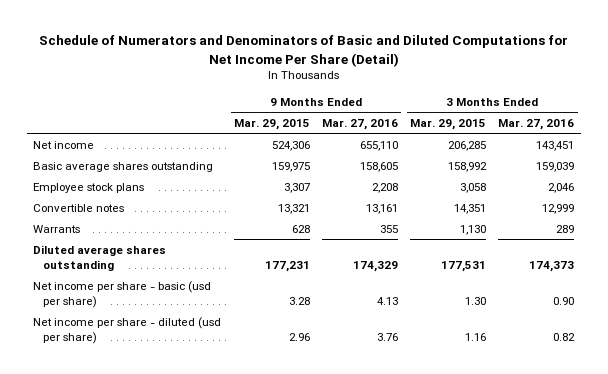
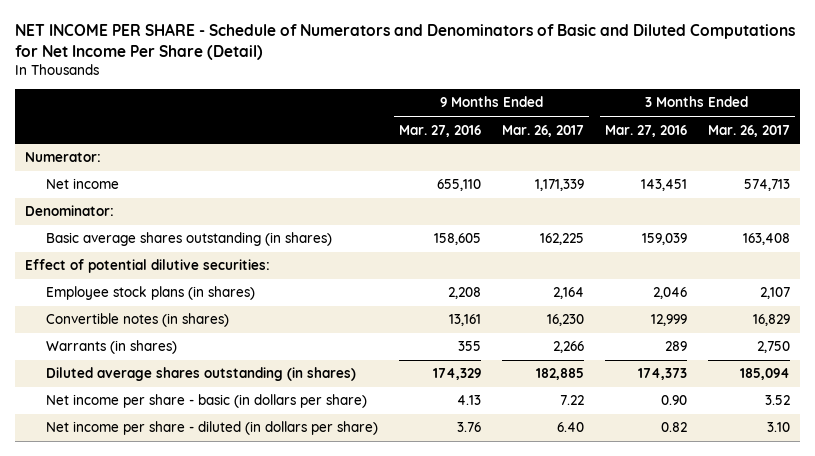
- Schedule of Numerators and Denominators of Basic and Diluted Computations for Net Income Per Share (Detail)
+ NET INCOME PER SHARE - Schedule of Numerators and Denominators of Basic and Diluted Computations for Net Income Per Share (Detail)
- | 9 Months Ended Mar. 29, 2015 | 9 Months Ended Mar. 27, 2016 | 3 Months Ended Mar. 29, 2015 | 3 Months Ended Mar. 27, 2016
+ | 9 Months Ended Mar. 27, 2016 | 9 Months Ended Mar. 26, 2017 | 3 Months Ended Mar. 27, 2016 | 3 Months Ended Mar. 26, 2017
+ Numerator:
- Basic average shares outstanding | 159,975 | 158,605 | 158,992 | 159,039
- Employee stock plans | 3,307 | 2,208 | 3,058 | 2,046
- Convertible notes | 13,321 | 13,161 | 14,351 | 12,999
- Warrants | 628 | 355 | 1,130 | 289
- Diluted average shares outstanding | 177,231 | 174,329 | 177,531 | 174,373
- Net income per share - basic (usd per share) | 3.28 | 4.13 | 1.30 | 0.90
- Net income per share - diluted (usd per share) | 2.96 | 3.76 | 1.16 | 0.82
+ Denominator:
+ Basic average shares outstanding (in shares) | 158,605 | 162,225 | 159,039 | 163,408
+ Effect of potential dilutive securities:
+ Employee stock plans (in shares) | 2,208 | 2,164 | 2,046 | 2,107
+ Convertible notes (in shares) | 13,161 | 16,230 | 12,999 | 16,829
+ Warrants (in shares) | 355 | 2,266 | 289 | 2,750
+ Diluted average shares outstanding (in shares) | 174,329 | 182,885 | 174,373 | 185,094
+ Net income per share - basic (in dollars per share) | 4.13 | 7.22 | 0.90 | 3.52
+ Net income per share - diluted (in dollars per share) | 3.76 | 6.40 | 0.82 | 3.10

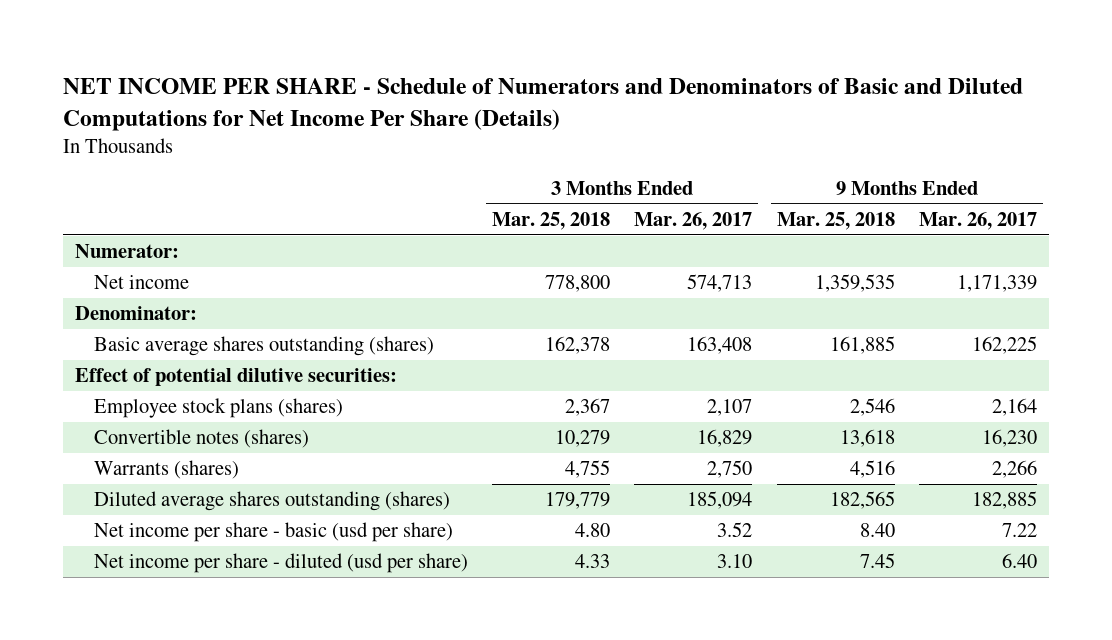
- NET INCOME PER SHARE - Schedule of Numerators and Denominators of Basic and Diluted Computations for Net Income Per Share (Detail)
+ NET INCOME PER SHARE - Schedule of Numerators and Denominators of Basic and Diluted Computations for Net Income Per Share (Details)
- | 9 Months Ended Mar. 27, 2016 | 9 Months Ended Mar. 26, 2017 | 3 Months Ended Mar. 27, 2016 | 3 Months Ended Mar. 26, 2017
+ | 3 Months Ended Mar. 25, 2018 | 3 Months Ended Mar. 26, 2017 | 9 Months Ended Mar. 25, 2018 | 9 Months Ended Mar. 26, 2017
- Basic average shares outstanding (in shares) | 158,605 | 162,225 | 159,039 | 163,408
+ Basic average shares outstanding (shares) | 162,378 | 163,408 | 161,885 | 162,225
- Employee stock plans (in shares) | 2,208 | 2,164 | 2,046 | 2,107
- Convertible notes (in shares) | 13,161 | 16,230 | 12,999 | 16,829
- Warrants (in shares) | 355 | 2,266 | 289 | 2,750
- Diluted average shares outstanding (in shares) | 174,329 | 182,885 | 174,373 | 185,094
- Net income per share - basic (in dollars per share) | 4.13 | 7.22 | 0.90 | 3.52
- Net income per share - diluted (in dollars per share) | 3.76 | 6.40 | 0.82 | 3.10
+ Employee stock plans (shares) | 2,367 | 2,107 | 2,546 | 2,164
+ Convertible notes (shares) | 10,279 | 16,829 | 13,618 | 16,230
+ Warrants (shares) | 4,755 | 2,750 | 4,516 | 2,266
+ Diluted average shares outstanding (shares) | 179,779 | 185,094 | 182,565 | 182,885
+ Net income per share - basic (usd per share) | 4.80 | 3.52 | 8.40 | 7.22
+ Net income per share - diluted (usd per share) | 4.33 | 3.10 | 7.45 | 6.40

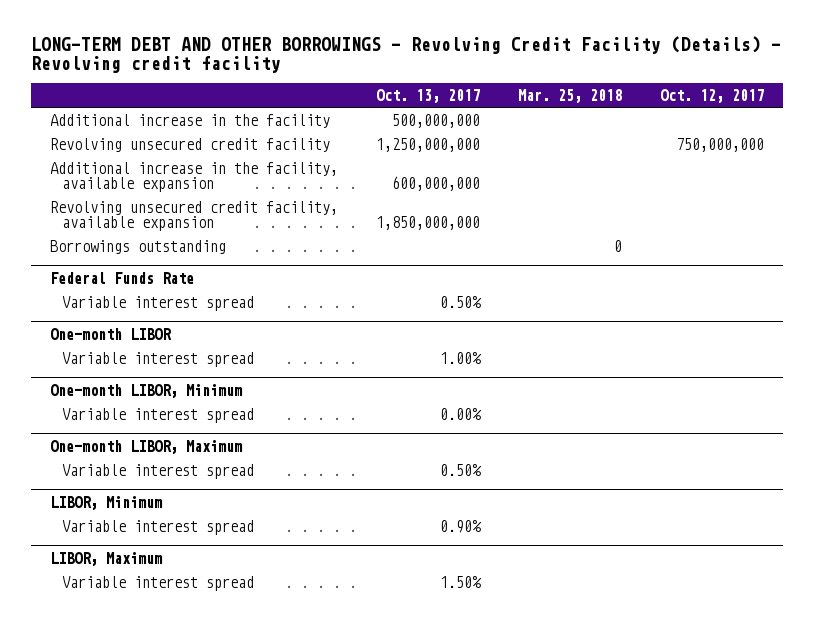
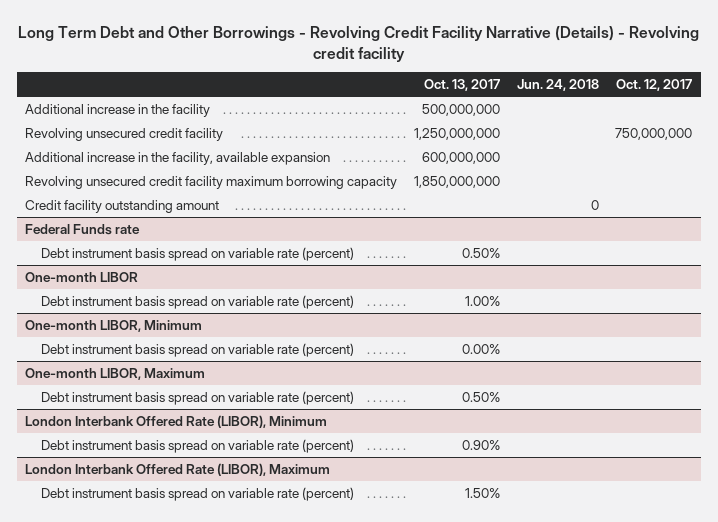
- LONG-TERM DEBT AND OTHER BORROWINGS - Revolving Credit Facility (Details) - Revolving credit facility
+ Long Term Debt and Other Borrowings - Revolving Credit Facility Narrative (Details) - Revolving credit facility
- | Oct. 13, 2017 | Mar. 25, 2018 | Oct. 12, 2017
+ | Oct. 13, 2017 | Jun. 24, 2018 | Oct. 12, 2017
- Revolving unsecured credit facility, available expansion | 1,850,000,000 | |
- Borrowings outstanding | | 0 |
- Federal Funds Rate
- Variable interest spread | 0.50% | |
+ Revolving unsecured credit facility maximum borrowing capacity | 1,850,000,000 | |
+ Credit facility outstanding amount | | 0 |
+ Federal Funds rate
+ Debt instrument basis spread on variable rate (percent) | 0.50% | |
@ One-month LIBOR
- Variable interest spread | 1.00% | |
+ Debt instrument basis spread on variable rate (percent) | 1.00% | |
@ One-month LIBOR, Minimum
- Variable interest spread | 0.00% | |
+ Debt instrument basis spread on variable rate (percent) | 0.00% | |
@ One-month LIBOR, Maximum
- Variable interest spread | 0.50% | |
- LIBOR, Minimum
- Variable interest spread | 0.90% | |
- LIBOR, Maximum
- Variable interest spread | 1.50% | |
@ One-month LIBOR, Maximum
+ Debt instrument basis spread on variable rate (percent) | 0.50% | |
+ London Interbank Offered Rate (LIBOR), Minimum
+ Debt instrument basis spread on variable rate (percent) | 0.90% | |
+ London Interbank Offered Rate (LIBOR), Maximum
+ Debt instrument basis spread on variable rate (percent) | 1.50% | |

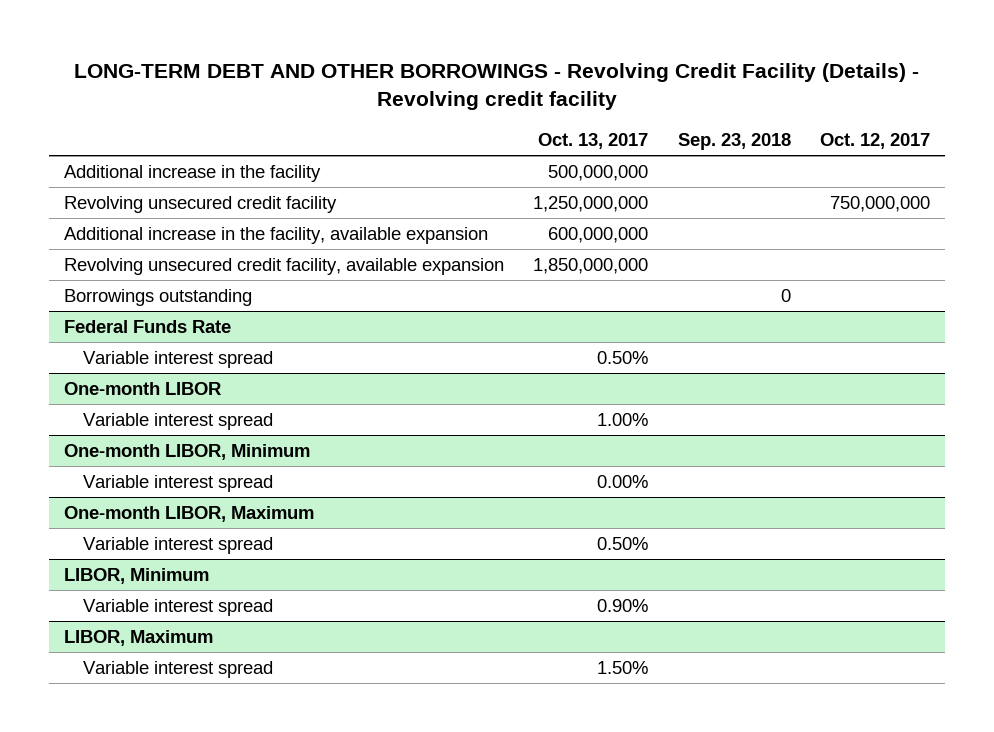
- Long Term Debt and Other Borrowings - Revolving Credit Facility Narrative (Details) - Revolving credit facility
+ LONG-TERM DEBT AND OTHER BORROWINGS - Revolving Credit Facility (Details) - Revolving credit facility
- | Oct. 13, 2017 | Jun. 24, 2018 | Oct. 12, 2017
+ | Oct. 13, 2017 | Sep. 23, 2018 | Oct. 12, 2017
- Revolving unsecured credit facility maximum borrowing capacity | 1,850,000,000 | |
- Credit facility outstanding amount | | 0 |
- Federal Funds rate
- Debt instrument basis spread on variable rate (percent) | 0.50% | |
+ Revolving unsecured credit facility, available expansion | 1,850,000,000 | |
+ Borrowings outstanding | | 0 |
+ Federal Funds Rate
+ Variable interest spread | 0.50% | |
@ One-month LIBOR
- Debt instrument basis spread on variable rate (percent) | 1.00% | |
+ Variable interest spread | 1.00% | |
@ One-month LIBOR, Minimum
- Debt instrument basis spread on variable rate (percent) | 0.00% | |
+ Variable interest spread | 0.00% | |
@ One-month LIBOR, Maximum
- Debt instrument basis spread on variable rate (percent) | 0.50% | |
- London Interbank Offered Rate (LIBOR), Minimum
- Debt instrument basis spread on variable rate (percent) | 0.90% | |
- London Interbank Offered Rate (LIBOR), Maximum
- Debt instrument basis spread on variable rate (percent) | 1.50% | |
@ One-month LIBOR, Maximum
+ Variable interest spread | 0.50% | |
+ LIBOR, Minimum
+ Variable interest spread | 0.90% | |
+ LIBOR, Maximum
+ Variable interest spread | 1.50% | |

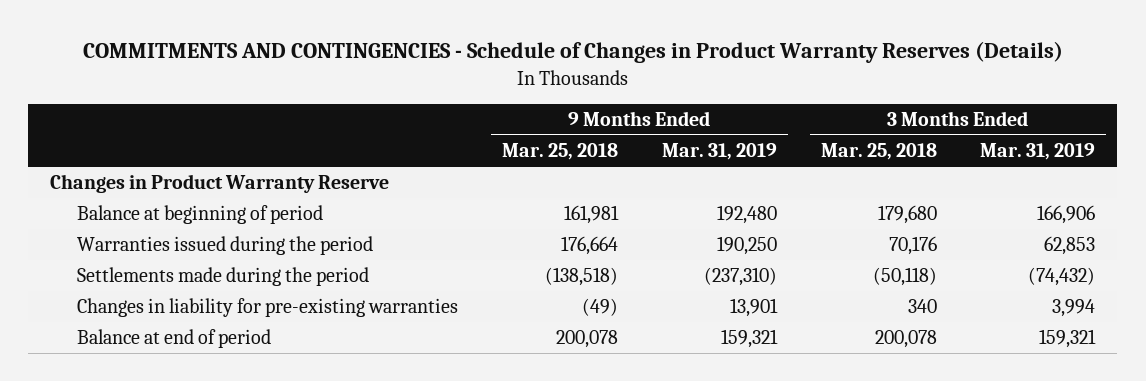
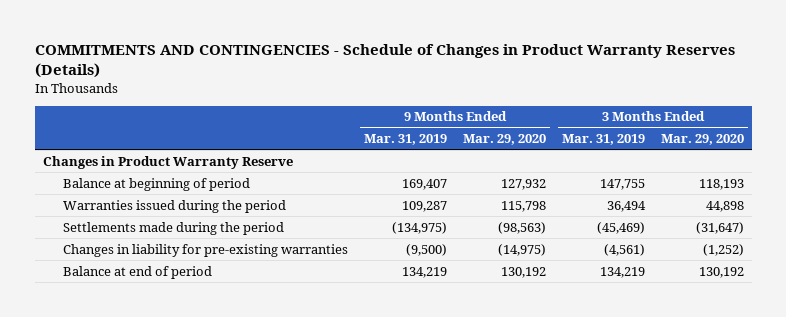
- | 9 Months Ended Mar. 25, 2018 | 9 Months Ended Mar. 31, 2019 | 3 Months Ended Mar. 25, 2018 | 3 Months Ended Mar. 31, 2019
+ | 9 Months Ended Mar. 31, 2019 | 9 Months Ended Mar. 29, 2020 | 3 Months Ended Mar. 31, 2019 | 3 Months Ended Mar. 29, 2020
- Balance at beginning of period | 161,981 | 192,480 | 179,680 | 166,906
- Warranties issued during the period | 176,664 | 190,250 | 70,176 | 62,853
- Settlements made during the period | (138,518) | (237,310) | (50,118) | (74,432)
- Changes in liability for pre-existing warranties | (49) | 13,901 | 340 | 3,994
- Balance at end of period | 200,078 | 159,321 | 200,078 | 159,321
+ Balance at beginning of period | 169,407 | 127,932 | 147,755 | 118,193
+ Warranties issued during the period | 109,287 | 115,798 | 36,494 | 44,898
+ Settlements made during the period | (134,975) | (98,563) | (45,469) | (31,647)
+ Changes in liability for pre-existing warranties | (9,500) | (14,975) | (4,561) | (1,252)
+ Balance at end of period | 134,219 | 130,192 | 134,219 | 130,192

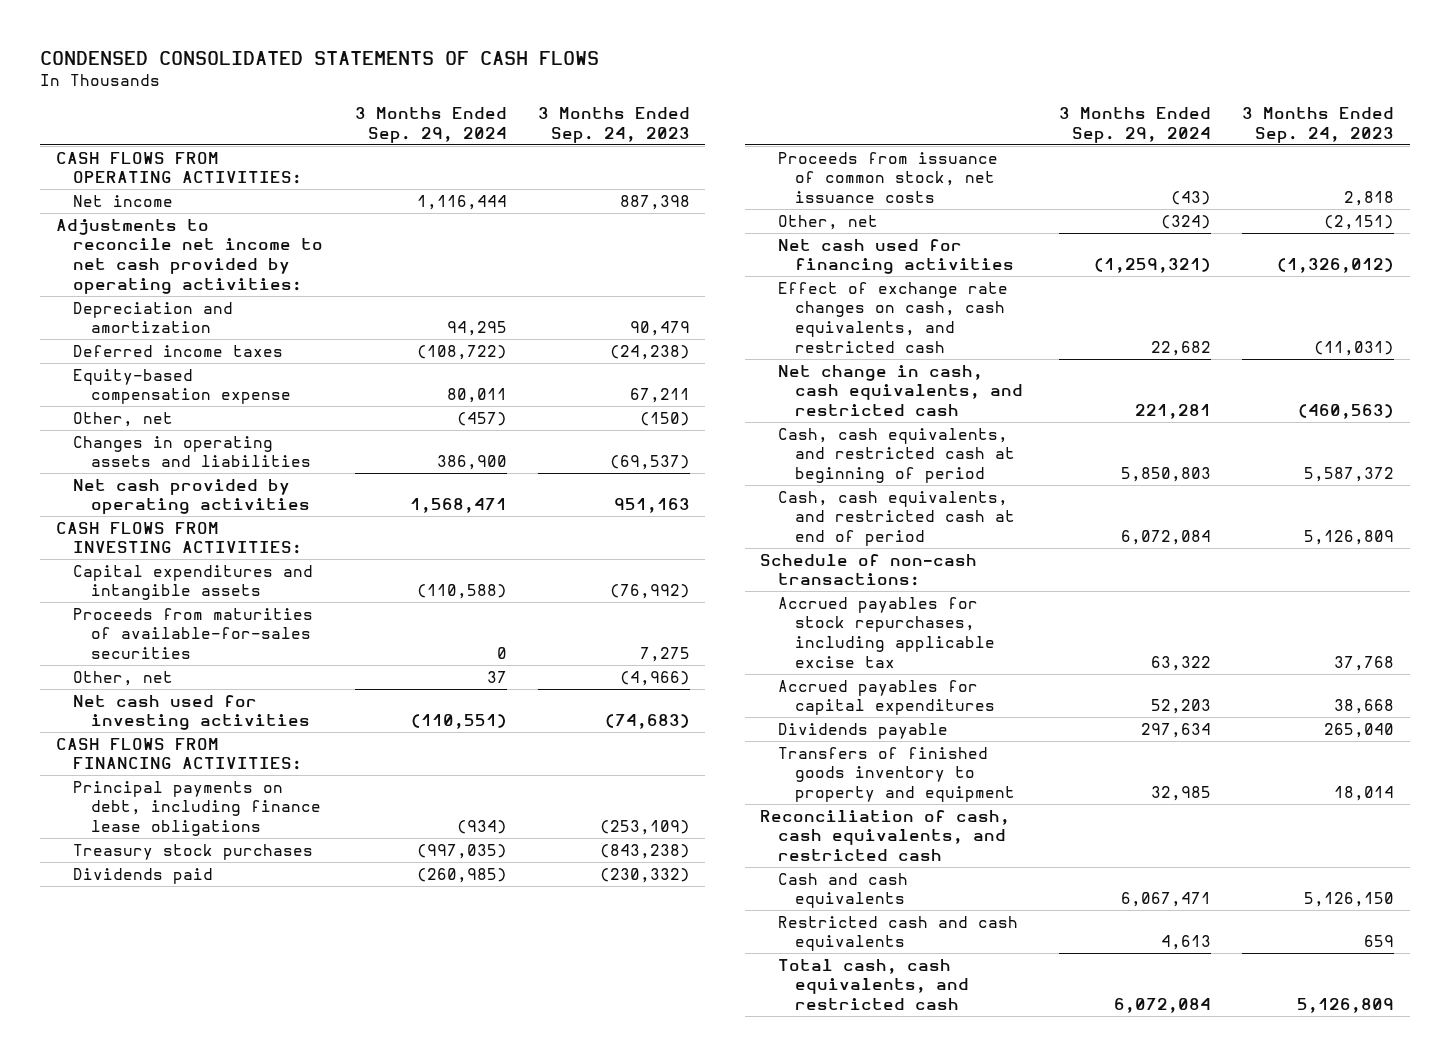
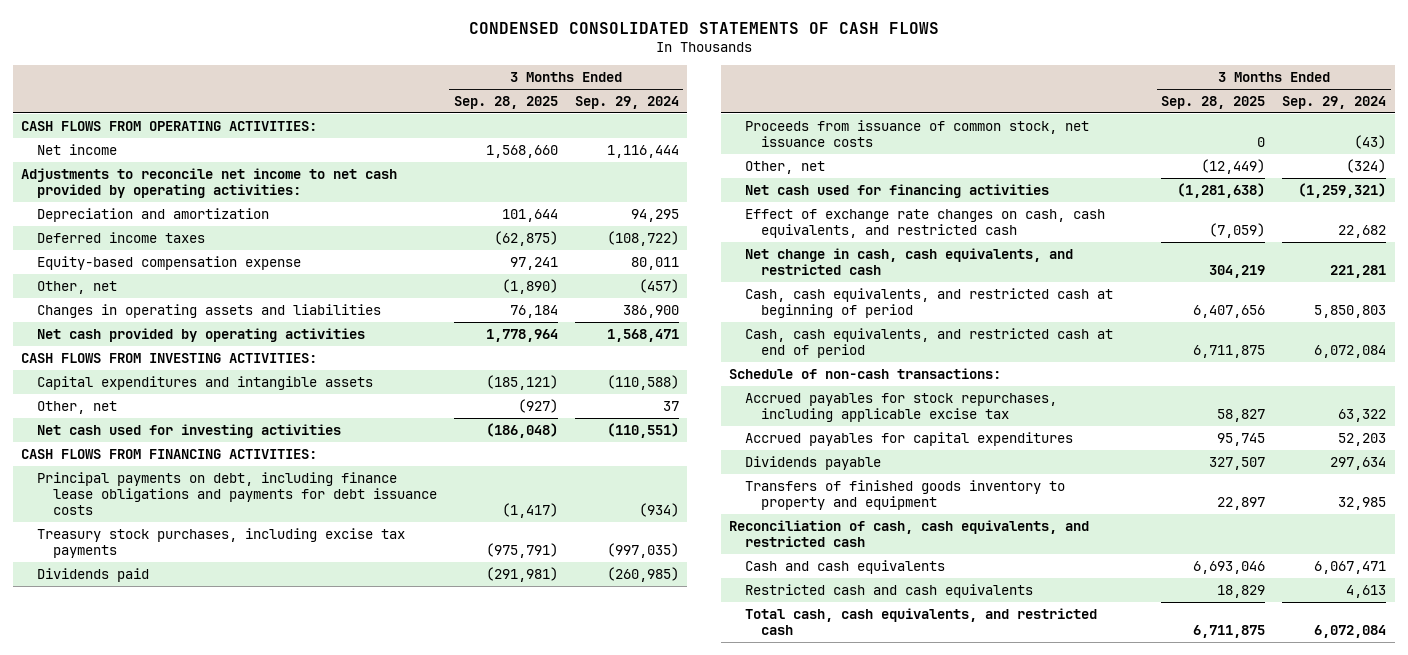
- | 3 Months Ended Sep. 29, 2024 | 3 Months Ended Sep. 24, 2023
+ | 3 Months Ended Sep. 28, 2025 | 3 Months Ended Sep. 29, 2024
- Proceeds from maturities of available-for-sales securities | 0 | 7,275
- Principal payments on debt, including finance lease obligations | (934) | (253,109)
- Treasury stock purchases | (997,035) | (843,238)
+ Principal payments on debt, including finance lease obligations and payments for debt issuance costs | (1,417) | (934)
+ Treasury stock purchases, including excise tax payments | (975,791) | (997,035)

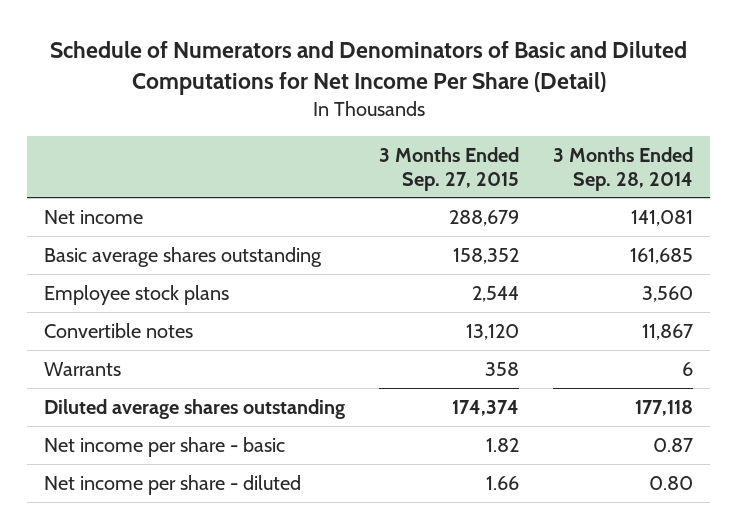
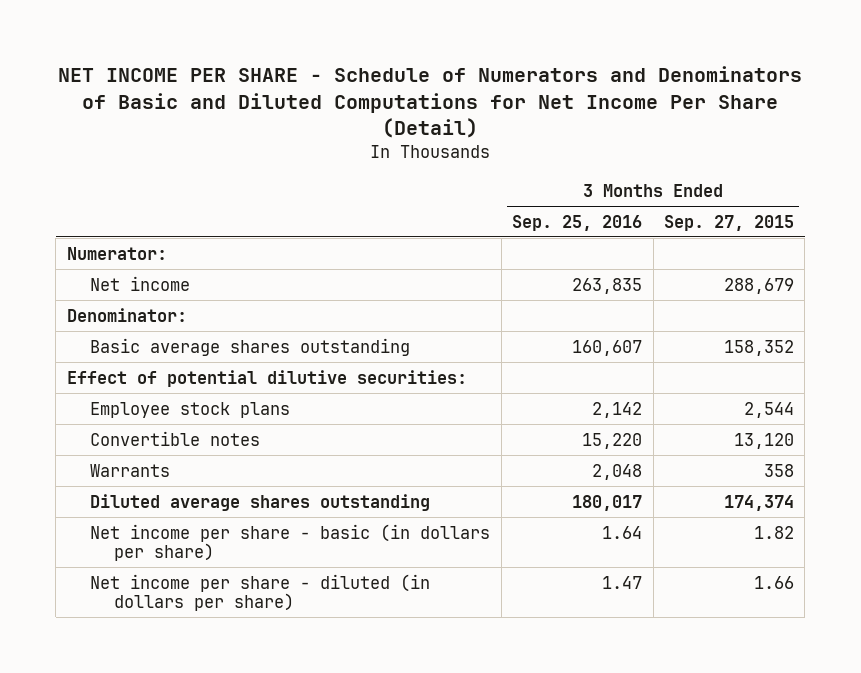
- Schedule of Numerators and Denominators of Basic and Diluted Computations for Net Income Per Share (Detail)
+ NET INCOME PER SHARE - Schedule of Numerators and Denominators of Basic and Diluted Computations for Net Income Per Share (Detail)
- | 3 Months Ended Sep. 27, 2015 | 3 Months Ended Sep. 28, 2014
+ | 3 Months Ended Sep. 25, 2016 | 3 Months Ended Sep. 27, 2015
+ Numerator:
+ Denominator:
+ Effect of potential dilutive securities:
- Net income per share - basic | 1.82 | 0.87
- Net income per share - diluted | 1.66 | 0.80
+ Net income per share - basic (in dollars per share) | 1.64 | 1.82
+ Net income per share - diluted (in dollars per share) | 1.47 | 1.66

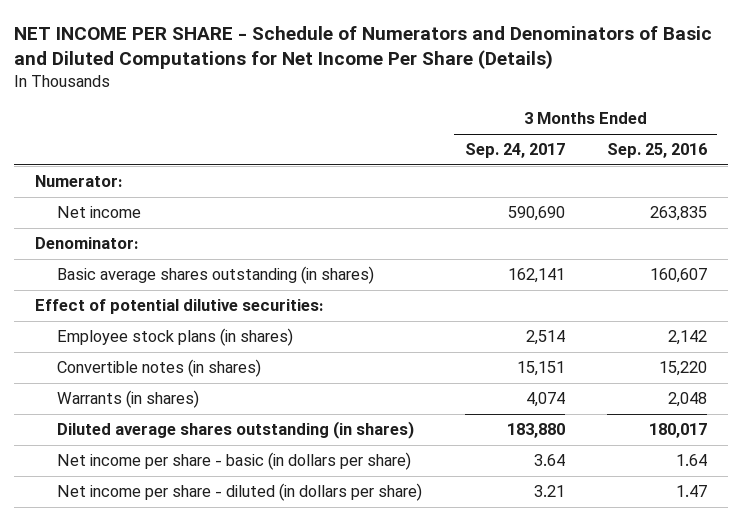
- NET INCOME PER SHARE - Schedule of Numerators and Denominators of Basic and Diluted Computations for Net Income Per Share (Detail)
+ NET INCOME PER SHARE - Schedule of Numerators and Denominators of Basic and Diluted Computations for Net Income Per Share (Details)
- | 3 Months Ended Sep. 25, 2016 | 3 Months Ended Sep. 27, 2015
+ | 3 Months Ended Sep. 24, 2017 | 3 Months Ended Sep. 25, 2016
- Basic average shares outstanding | 160,607 | 158,352
+ Basic average shares outstanding (in shares) | 162,141 | 160,607
- Employee stock plans | 2,142 | 2,544
- Convertible notes | 15,220 | 13,120
- Warrants | 2,048 | 358
- Diluted average shares outstanding | 180,017 | 174,374
+ Employee stock plans (in shares) | 2,514 | 2,142
+ Convertible notes (in shares) | 15,151 | 15,220
+ Warrants (in shares) | 4,074 | 2,048
+ Diluted average shares outstanding (in shares) | 183,880 | 180,017

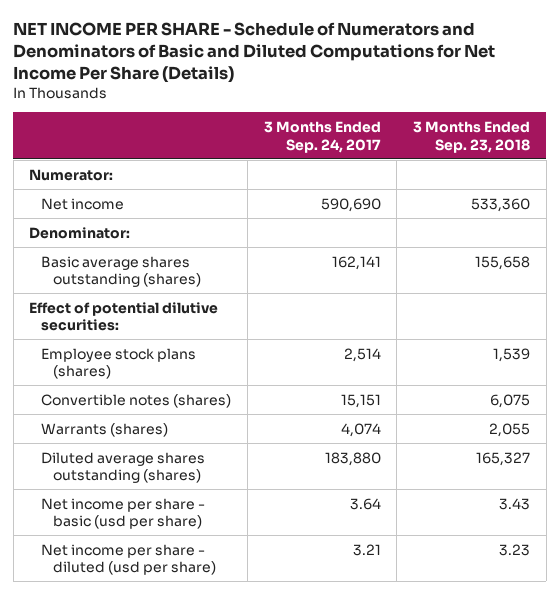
- | 3 Months Ended Sep. 24, 2017 | 3 Months Ended Sep. 25, 2016
+ | 3 Months Ended Sep. 24, 2017 | 3 Months Ended Sep. 23, 2018
- Basic average shares outstanding (in shares) | 162,141 | 160,607
+ Basic average shares outstanding (shares) | 162,141 | 155,658
- Employee stock plans (in shares) | 2,514 | 2,142
- Convertible notes (in shares) | 15,151 | 15,220
- Warrants (in shares) | 4,074 | 2,048
- Diluted average shares outstanding (in shares) | 183,880 | 180,017
- Net income per share - basic (in dollars per share) | 3.64 | 1.64
- Net income per share - diluted (in dollars per share) | 3.21 | 1.47
+ Employee stock plans (shares) | 2,514 | 1,539
+ Convertible notes (shares) | 15,151 | 6,075
+ Warrants (shares) | 4,074 | 2,055
+ Diluted average shares outstanding (shares) | 183,880 | 165,327
+ Net income per share - basic (usd per share) | 3.64 | 3.43
+ Net income per share - diluted (usd per share) | 3.21 | 3.23

